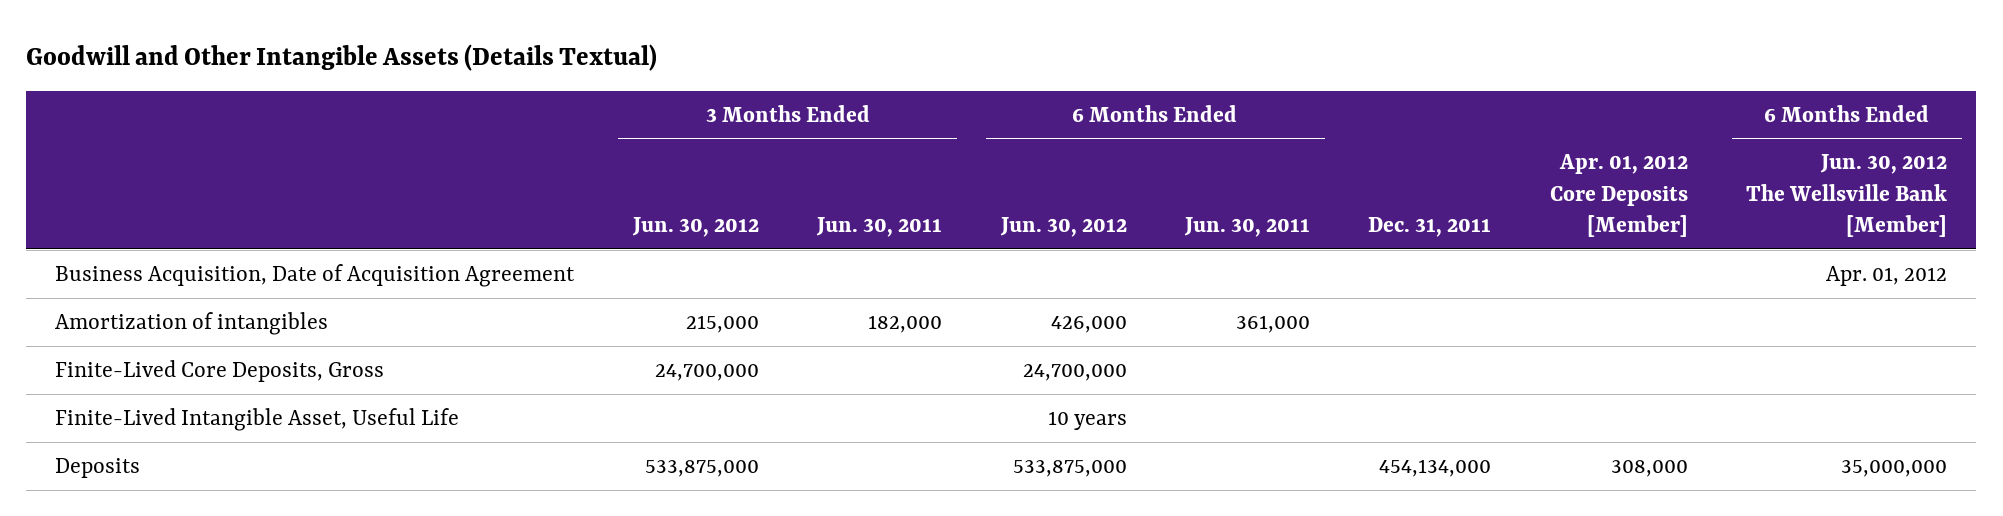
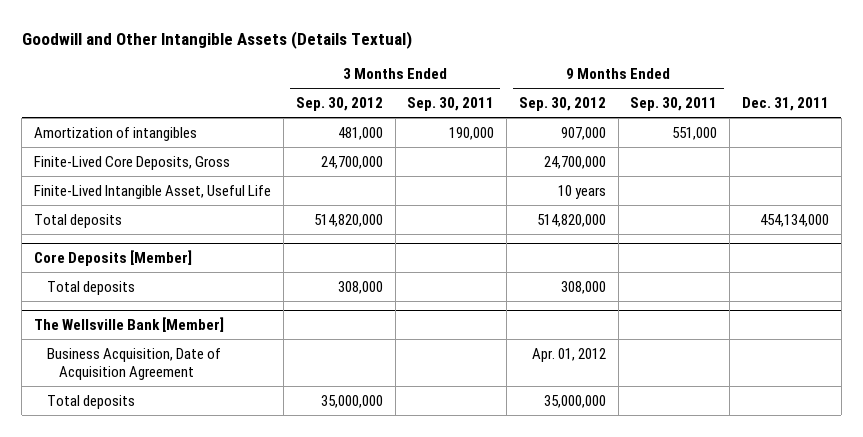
- | 3 Months Ended Jun. 30, 2012 | 3 Months Ended Jun. 30, 2011 | 6 Months Ended Jun. 30, 2012 | 6 Months Ended Jun. 30, 2011 | Dec. 31, 2011 | Apr. 01, 2012 Core Deposits [Member] | 6 Months Ended Jun. 30, 2012 The Wellsville Bank [Member]
+ | 3 Months Ended Sep. 30, 2012 | 3 Months Ended Sep. 30, 2011 | 9 Months Ended Sep. 30, 2012 | 9 Months Ended Sep. 30, 2011 | Dec. 31, 2011
- Business Acquisition, Date of Acquisition Agreement | | | | | | | Apr. 01, 2012
- Deposits | 533,875,000 | | 533,875,000 | | 454,134,000 | 308,000 | 35,000,000
+ Total deposits | 514,820,000 | | 514,820,000 | | 454,134,000
+ Core Deposits [Member]
+ Total deposits | 308,000 | | 308,000 | |
+ The Wellsville Bank [Member]
+ Business Acquisition, Date of Acquisition Agreement | | | Apr. 01, 2012 | |
+ Total deposits | 35,000,000 | | 35,000,000 | |

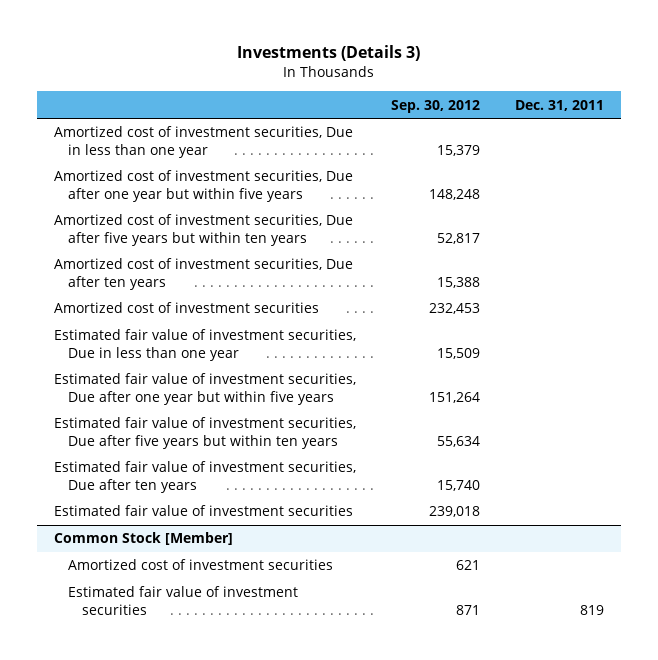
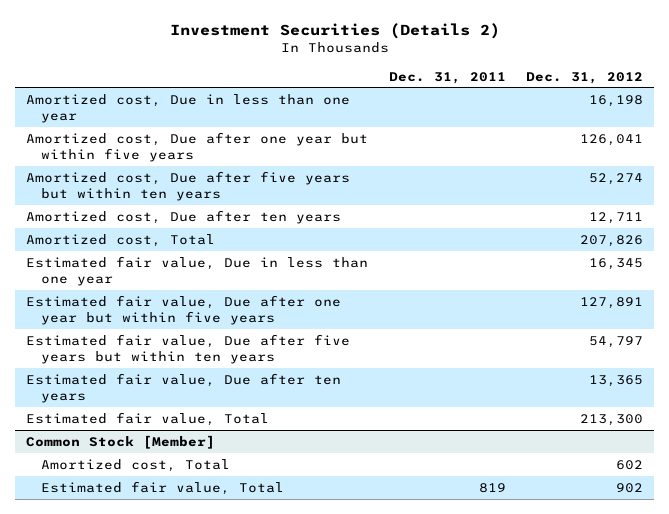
- Investments (Details 3)
+ Investment Securities (Details 2)
- | Sep. 30, 2012 | Dec. 31, 2011
+ | Dec. 31, 2011 | Dec. 31, 2012
- Amortized cost of investment securities, Due in less than one year | 15,379 |
- Amortized cost of investment securities, Due after one year but within five years | 148,248 |
- Amortized cost of investment securities, Due after five years but within ten years | 52,817 |
- Amortized cost of investment securities, Due after ten years | 15,388 |
- Amortized cost of investment securities | 232,453 |
- Estimated fair value of investment securities, Due in less than one year | 15,509 |
- Estimated fair value of investment securities, Due after one year but within five years | 151,264 |
- Estimated fair value of investment securities, Due after five years but within ten years | 55,634 |
- Estimated fair value of investment securities, Due after ten years | 15,740 |
- Estimated fair value of investment securities | 239,018 |
+ Amortized cost, Due in less than one year | | 16,198
+ Amortized cost, Due after one year but within five years | | 126,041
+ Amortized cost, Due after five years but within ten years | | 52,274
+ Amortized cost, Due after ten years | | 12,711
+ Amortized cost, Total | | 207,826
+ Estimated fair value, Due in less than one year | | 16,345
+ Estimated fair value, Due after one year but within five years | | 127,891
+ Estimated fair value, Due after five years but within ten years | | 54,797
+ Estimated fair value, Due after ten years | | 13,365
+ Estimated fair value, Total | | 213,300
@ Common Stock [Member]
- Amortized cost of investment securities | 621 |
- Estimated fair value of investment securities | 871 | 819
+ Amortized cost, Total | | 602
+ Estimated fair value, Total | 819 | 902

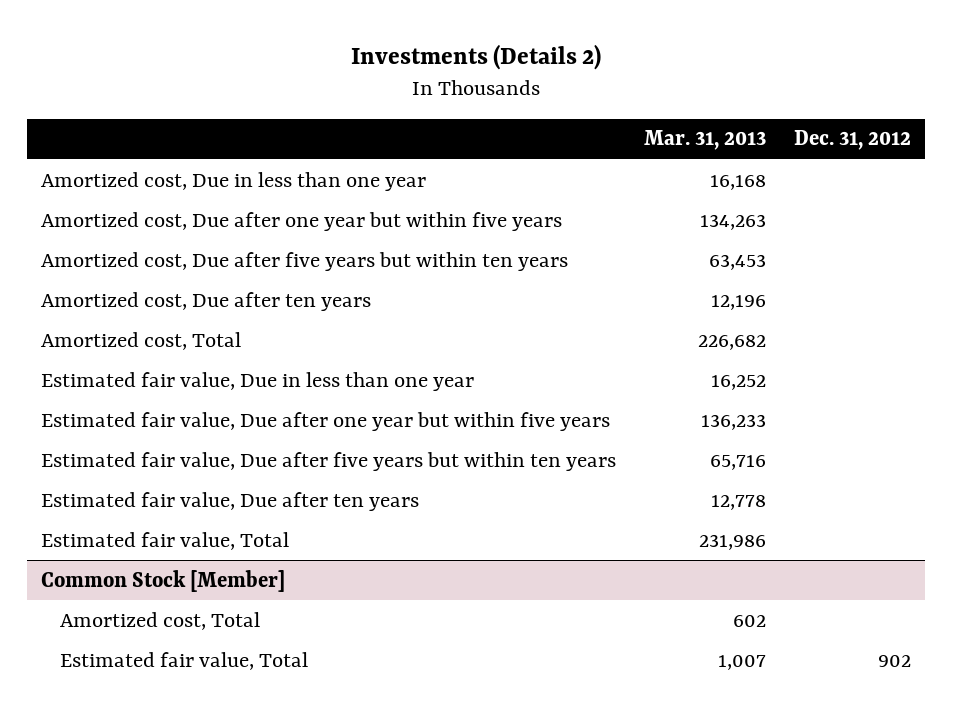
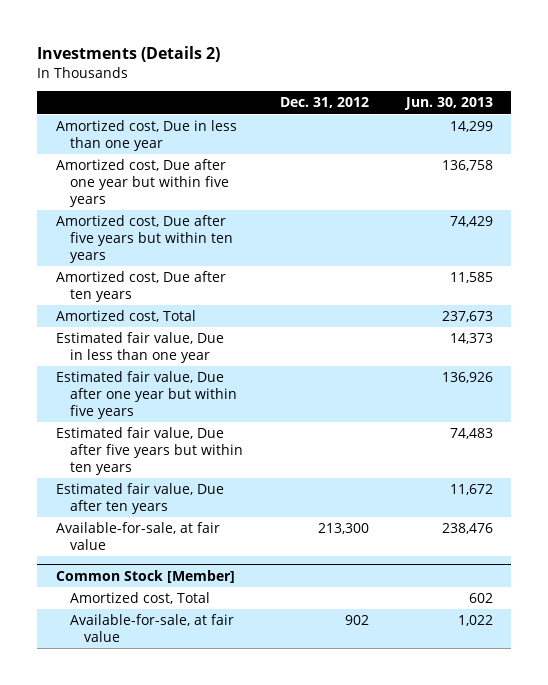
- | Mar. 31, 2013 | Dec. 31, 2012
+ | Dec. 31, 2012 | Jun. 30, 2013
- Estimated fair value, Total | 231,986 |
+ Available-for-sale, at fair value | 213,300 | 238,476
@ Common Stock [Member]
- Estimated fair value, Total | 1,007 | 902
+ Available-for-sale, at fair value | 902 | 1,022

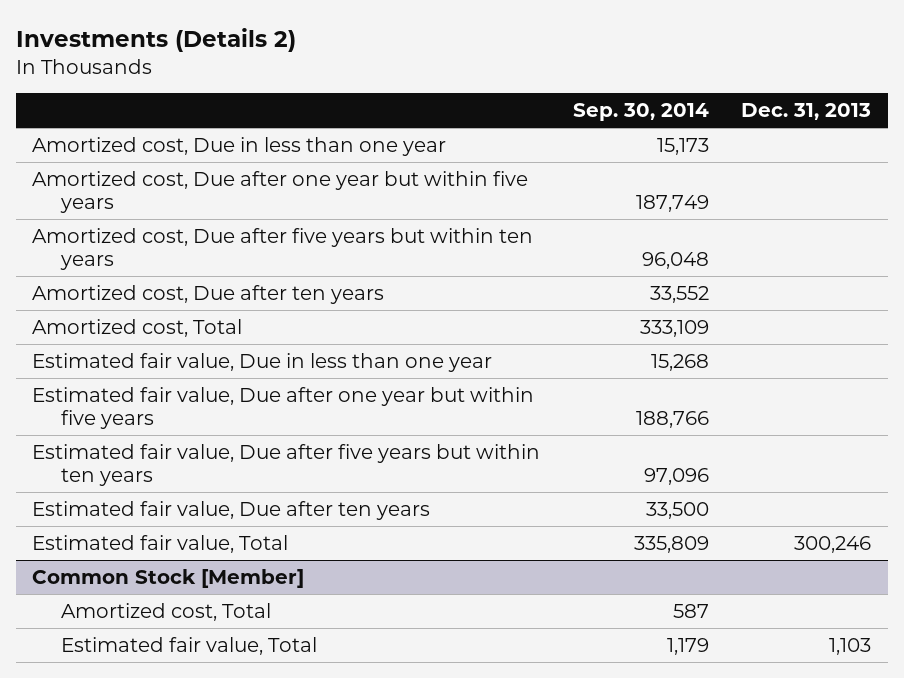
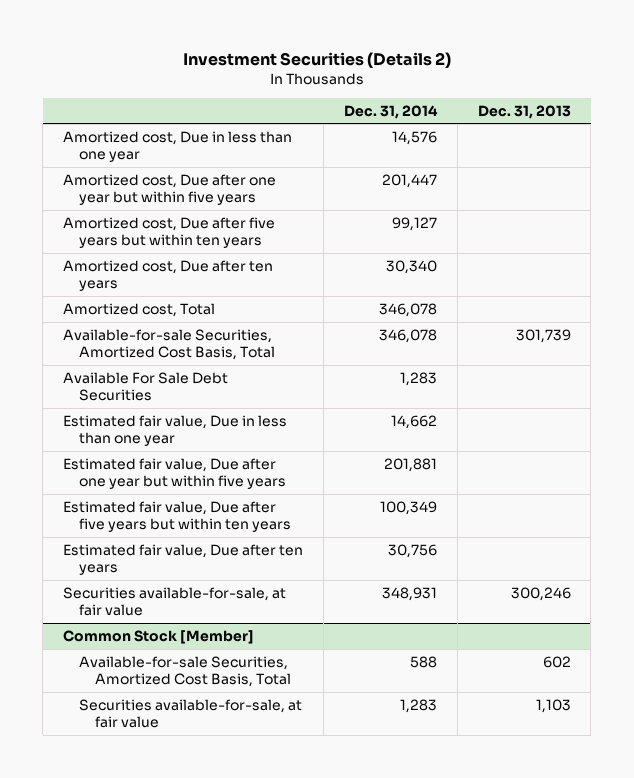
- Investments (Details 2)
+ Investment Securities (Details 2)
- | Sep. 30, 2014 | Dec. 31, 2013
+ | Dec. 31, 2014 | Dec. 31, 2013
+ Available-for-sale Securities, Amortized Cost Basis, Total | 346,078 | 301,739
+ Available For Sale Debt Securities | 1,283 |
- Estimated fair value, Total | 335,809 | 300,246
+ Securities available-for-sale, at fair value | 348,931 | 300,246
@ Common Stock [Member]
- Amortized cost, Total | 587 |
- Estimated fair value, Total | 1,179 | 1,103
+ Available-for-sale Securities, Amortized Cost Basis, Total | 588 | 602
+ Securities available-for-sale, at fair value | 1,283 | 1,103

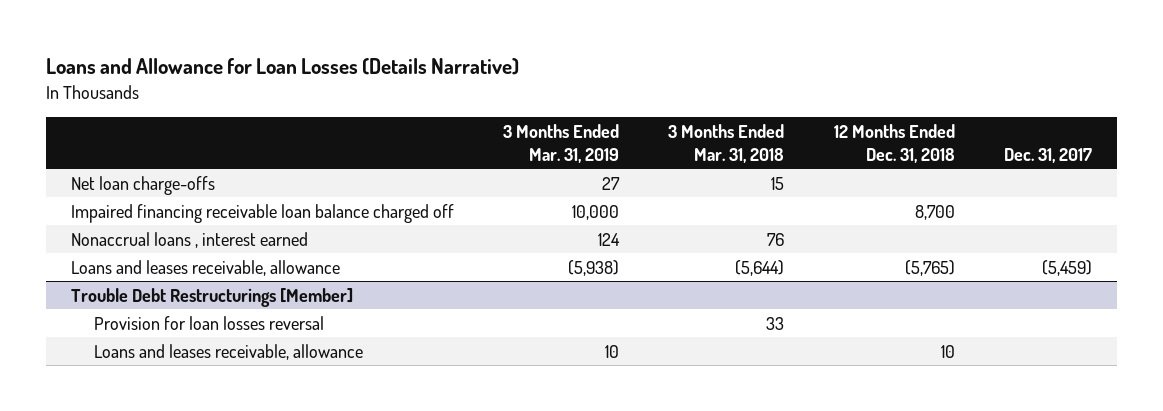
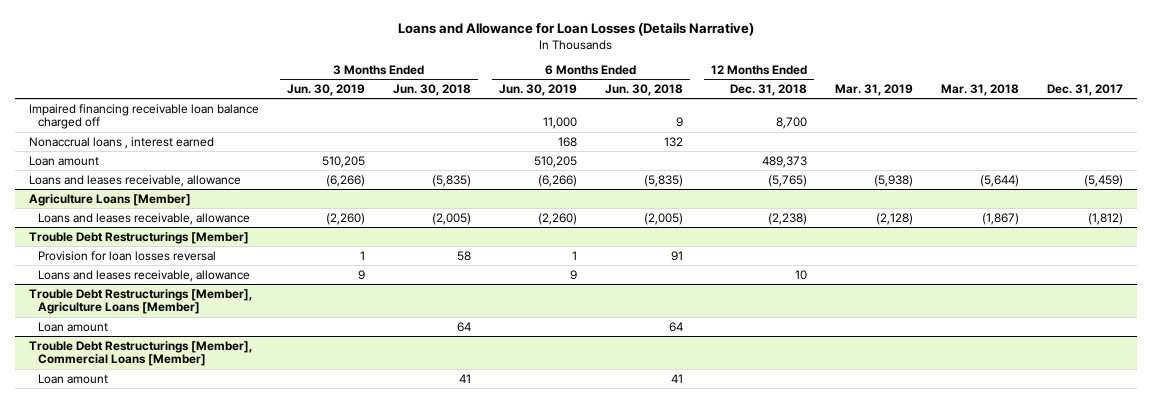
- | 3 Months Ended Mar. 31, 2019 | 3 Months Ended Mar. 31, 2018 | 12 Months Ended Dec. 31, 2018 | Dec. 31, 2017
+ | 3 Months Ended Jun. 30, 2019 | 3 Months Ended Jun. 30, 2018 | 6 Months Ended Jun. 30, 2019 | 6 Months Ended Jun. 30, 2018 | 12 Months Ended Dec. 31, 2018 | Mar. 31, 2019 | Mar. 31, 2018 | Dec. 31, 2017
- Net loan charge-offs | 27 | 15 | |
+ Loan amount | 510,205 | | 510,205 | | 489,373 | | |
+ Agriculture Loans [Member]
+ Loans and leases receivable, allowance | (2,260) | (2,005) | (2,260) | (2,005) | (2,238) | (2,128) | (1,867) | (1,812)
+ Trouble Debt Restructurings [Member], Agriculture Loans [Member]
+ Loan amount | | 64 | | 64 | | | |
+ Trouble Debt Restructurings [Member], Commercial Loans [Member]
+ Loan amount | | 41 | | 41 | | | |

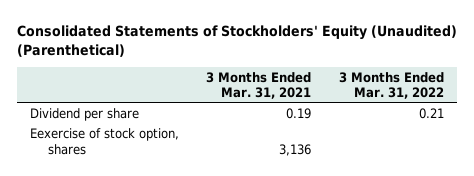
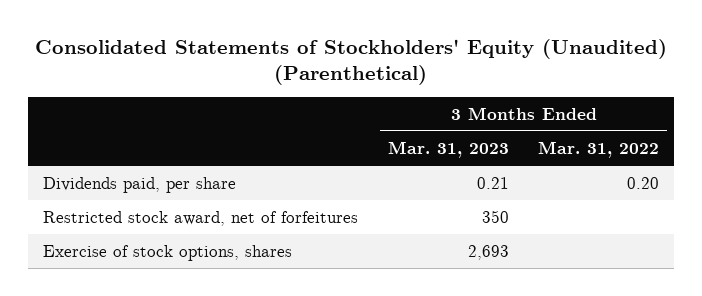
- | 3 Months Ended Mar. 31, 2021 | 3 Months Ended Mar. 31, 2022
+ | 3 Months Ended Mar. 31, 2023 | 3 Months Ended Mar. 31, 2022
- Dividend per share | 0.19 | 0.21
- Eexercise of stock option, shares | 3,136 |
+ Dividends paid, per share | 0.21 | 0.20
+ Restricted stock award, net of forfeitures | 350 |
+ Exercise of stock options, shares | 2,693 |

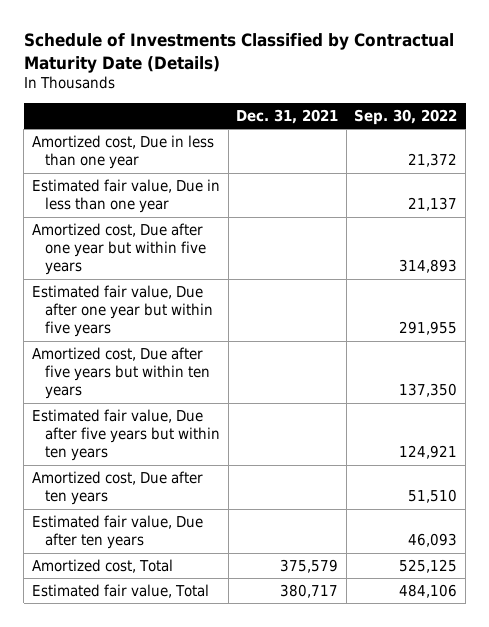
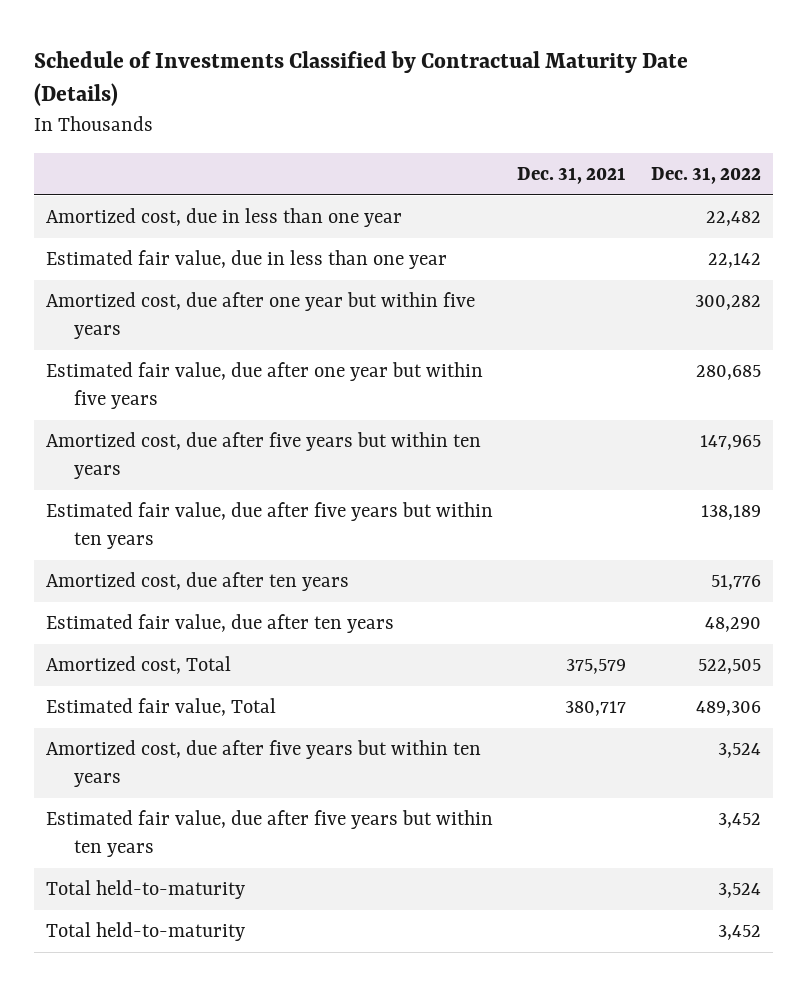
- | Dec. 31, 2021 | Sep. 30, 2022
+ | Dec. 31, 2021 | Dec. 31, 2022
- Amortized cost, Due in less than one year | | 21,372
- Estimated fair value, Due in less than one year | | 21,137
- Amortized cost, Due after one year but within five years | | 314,893
- Estimated fair value, Due after one year but within five years | | 291,955
- Amortized cost, Due after five years but within ten years | | 137,350
- Estimated fair value, Due after five years but within ten years | | 124,921
- Amortized cost, Due after ten years | | 51,510
- Estimated fair value, Due after ten years | | 46,093
+ Amortized cost, due in less than one year | | 22,482
+ Estimated fair value, due in less than one year | | 22,142
+ Amortized cost, due after one year but within five years | | 300,282
+ Estimated fair value, due after one year but within five years | | 280,685
+ Amortized cost, due after five years but within ten years | | 147,965
+ Estimated fair value, due after five years but within ten years | | 138,189
+ Amortized cost, due after ten years | | 51,776
+ Estimated fair value, due after ten years | | 48,290
+ Amortized cost, due after five years but within ten years | | 3,524
+ Estimated fair value, due after five years but within ten years | | 3,452
+ Total held-to-maturity | | 3,524
+ Total held-to-maturity | | 3,452

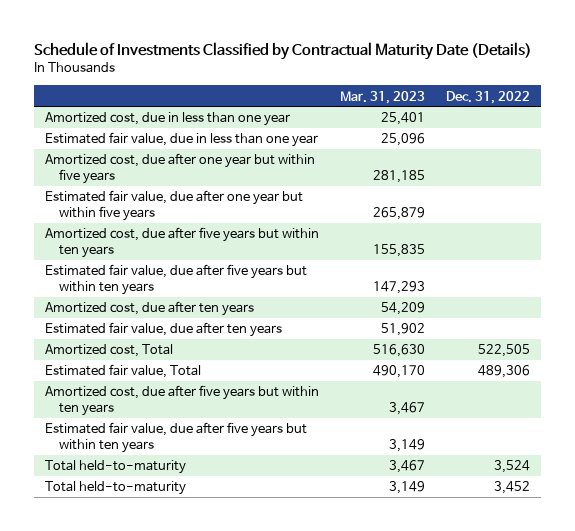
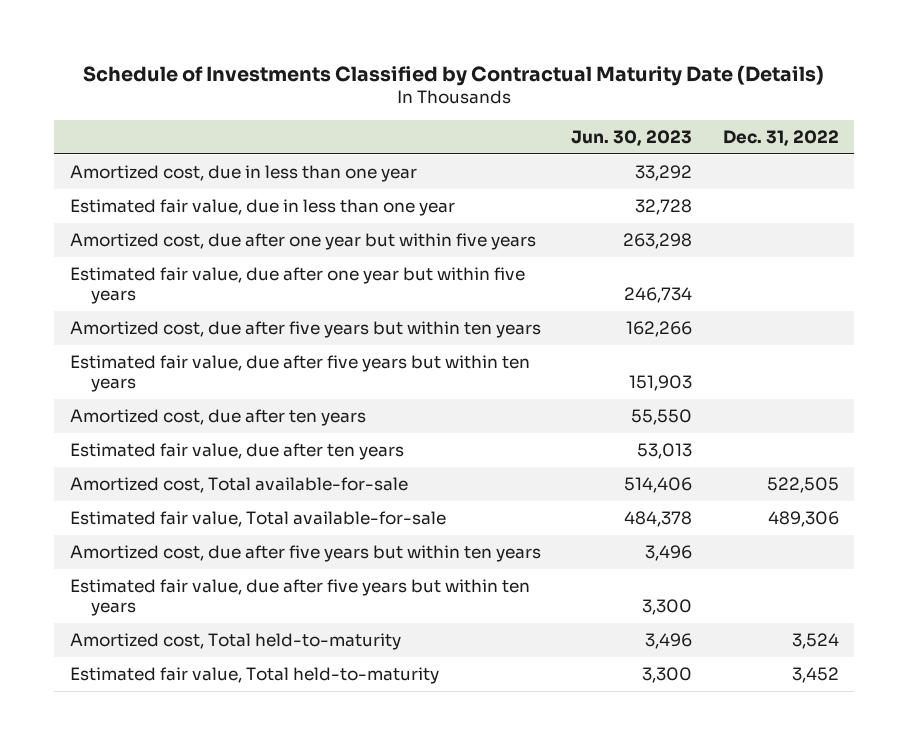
- | Mar. 31, 2023 | Dec. 31, 2022
+ | Jun. 30, 2023 | Dec. 31, 2022
- Amortized cost, Total | 516,630 | 522,505
- Estimated fair value, Total | 490,170 | 489,306
+ Amortized cost, Total available-for-sale | 514,406 | 522,505
+ Estimated fair value, Total available-for-sale | 484,378 | 489,306
- Total held-to-maturity | 3,467 | 3,524
- Total held-to-maturity | 3,149 | 3,452
+ Amortized cost, Total held-to-maturity | 3,496 | 3,524
+ Estimated fair value, Total held-to-maturity | 3,300 | 3,452

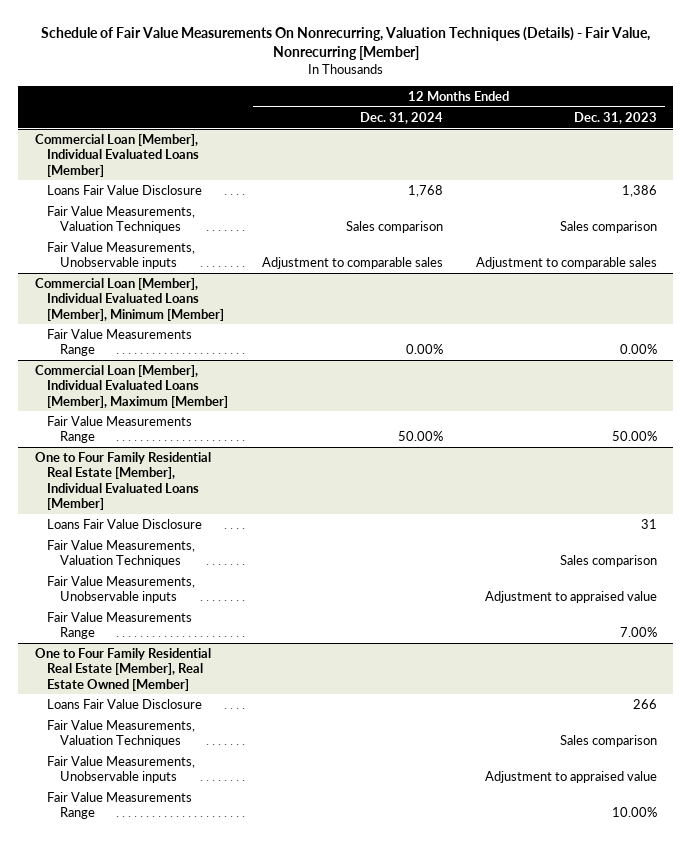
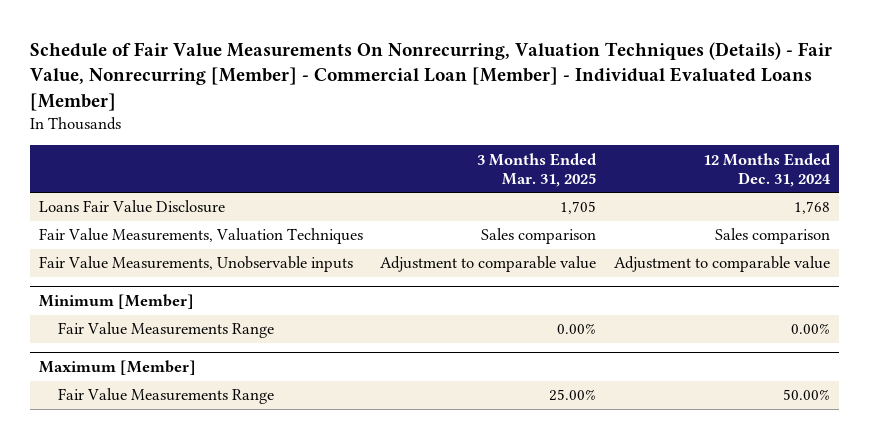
- Schedule of Fair Value Measurements On Nonrecurring, Valuation Techniques (Details) - Fair Value, Nonrecurring [Member]
+ Schedule of Fair Value Measurements On Nonrecurring, Valuation Techniques (Details) - Fair Value, Nonrecurring [Member] - Commercial Loan [Member] - Individual Evaluated Loans [Member]
- | 12 Months Ended Dec. 31, 2024 | 12 Months Ended Dec. 31, 2023
+ | 3 Months Ended Mar. 31, 2025 | 12 Months Ended Dec. 31, 2024
- Commercial Loan [Member], Individual Evaluated Loans [Member]
- Fair Value Measurements, Unobservable inputs | Adjustment to comparable sales | Adjustment to comparable sales
- Commercial Loan [Member], Individual Evaluated Loans [Member], Minimum [Member]
+ Fair Value Measurements, Unobservable inputs | Adjustment to comparable value | Adjustment to comparable value
+ Minimum [Member]
- Commercial Loan [Member], Individual Evaluated Loans [Member], Maximum [Member]
+ Maximum [Member]
- One to Four Family Residential Real Estate [Member], Individual Evaluated Loans [Member]
- Loans Fair Value Disclosure | | 31
- Fair Value Measurements, Valuation Techniques | | Sales comparison
- Fair Value Measurements, Unobservable inputs | | Adjustment to appraised value
- Fair Value Measurements Range | | 7.00%
- One to Four Family Residential Real Estate [Member], Real Estate Owned [Member]
- Loans Fair Value Disclosure | | 266
- Fair Value Measurements, Valuation Techniques | | Sales comparison
- Fair Value Measurements, Unobservable inputs | | Adjustment to appraised value
- Fair Value Measurements Range | | 10.00%

